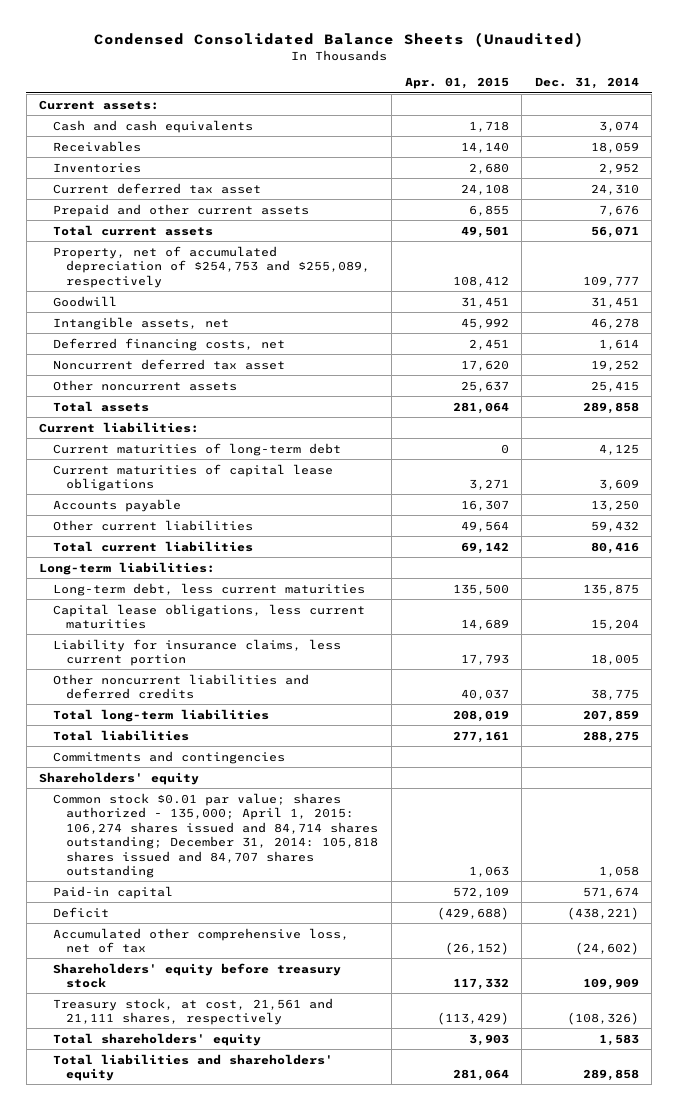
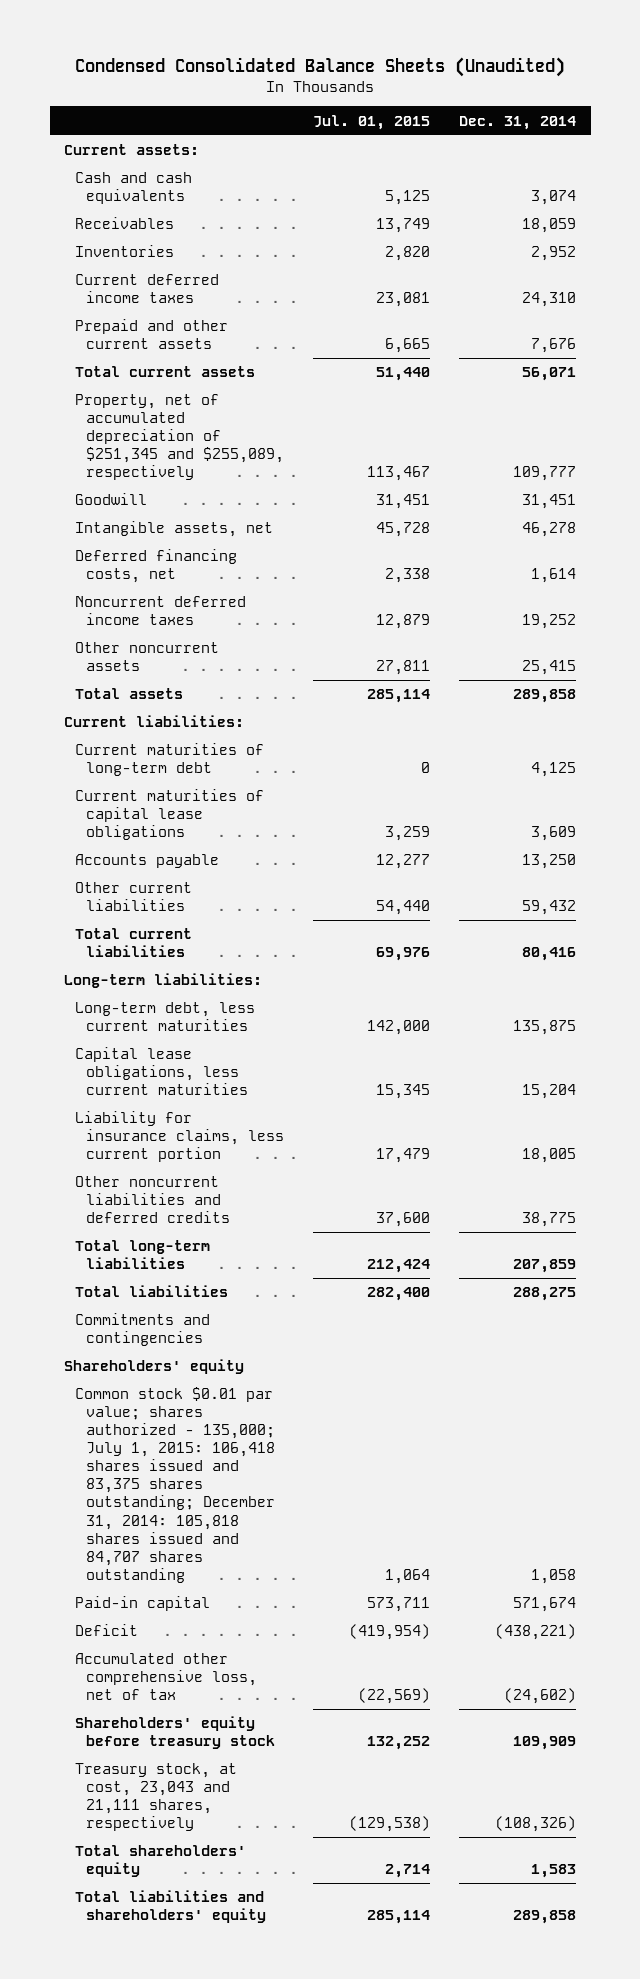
- | Apr. 01, 2015 | Dec. 31, 2014
+ | Jul. 01, 2015 | Dec. 31, 2014
- Current deferred tax asset | 24,108 | 24,310
+ Current deferred income taxes | 23,081 | 24,310
- Property, net of accumulated depreciation of $254,753 and $255,089, respectively | 108,412 | 109,777
+ Property, net of accumulated depreciation of $251,345 and $255,089, respectively | 113,467 | 109,777
- Noncurrent deferred tax asset | 17,620 | 19,252
+ Noncurrent deferred income taxes | 12,879 | 19,252
- Common stock $0.01 par value; shares authorized - 135,000; April 1, 2015: 106,274 shares issued and 84,714 shares outstanding; December 31, 2014: 105,818 shares issued and 84,707 shares outstanding | 1,063 | 1,058
+ Common stock $0.01 par value; shares authorized - 135,000; July 1, 2015: 106,418 shares issued and 83,375 shares outstanding; December 31, 2014: 105,818 shares issued and 84,707 shares outstanding | 1,064 | 1,058
- Treasury stock, at cost, 21,561 and 21,111 shares, respectively | (113,429) | (108,326)
+ Treasury stock, at cost, 23,043 and 21,111 shares, respectively | (129,538) | (108,326)

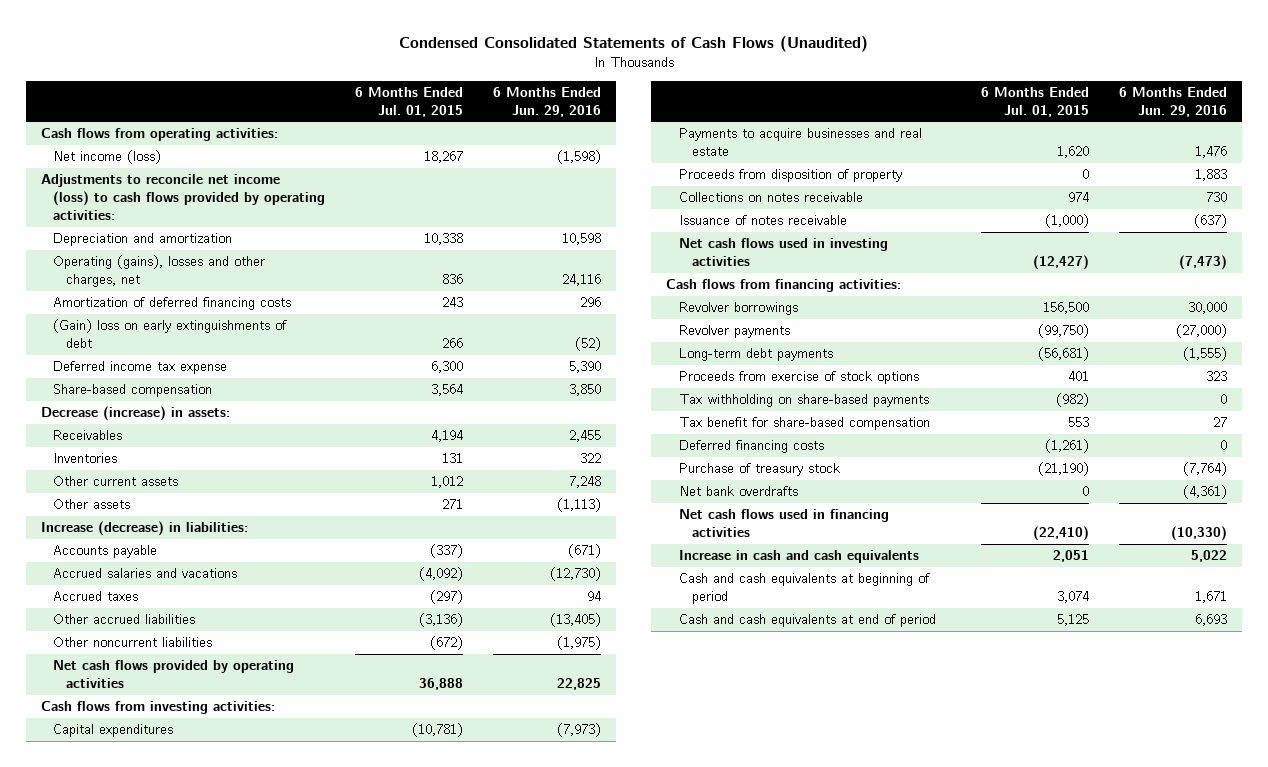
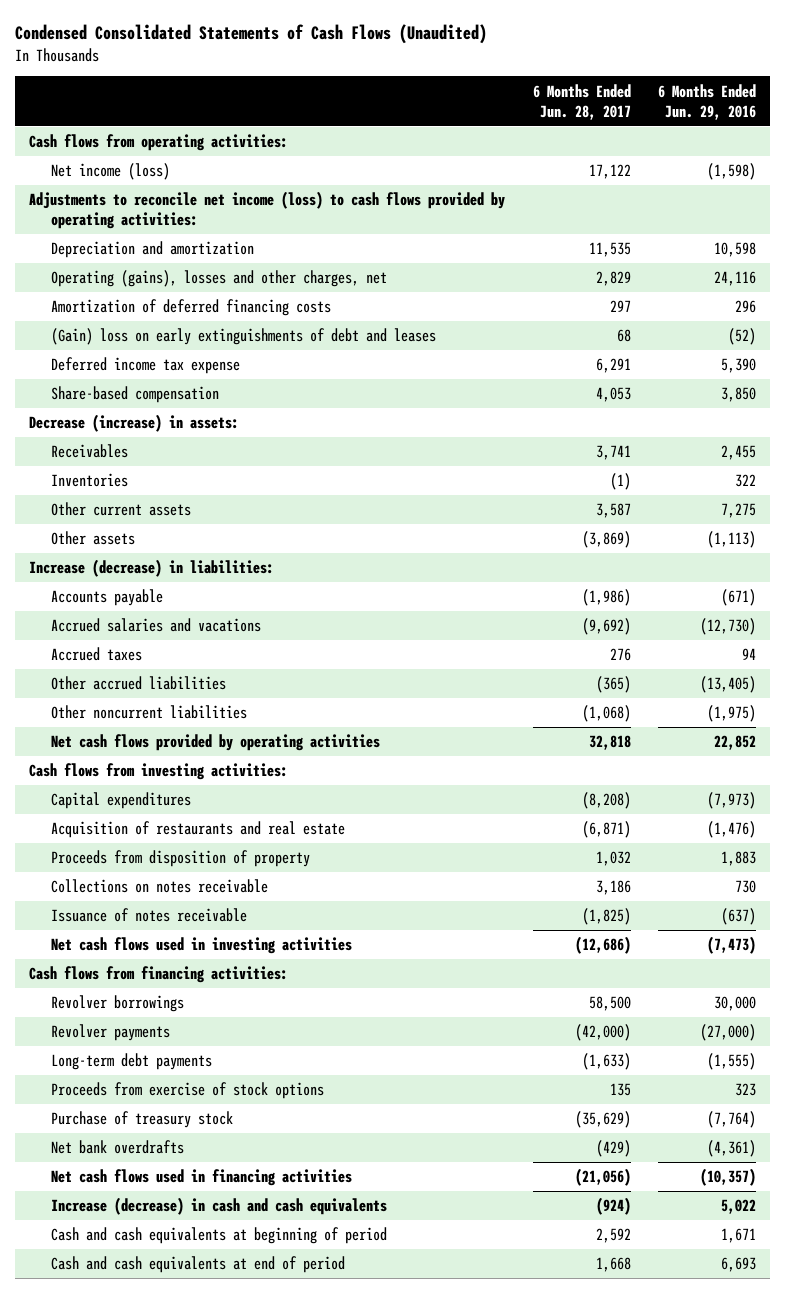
- | 6 Months Ended Jul. 01, 2015 | 6 Months Ended Jun. 29, 2016
+ | 6 Months Ended Jun. 28, 2017 | 6 Months Ended Jun. 29, 2016
- (Gain) loss on early extinguishments of debt | 266 | (52)
+ (Gain) loss on early extinguishments of debt and leases | 68 | (52)
- Other current assets | 1,012 | 7,248
+ Other current assets | 3,587 | 7,275
- Net cash flows provided by operating activities | 36,888 | 22,825
+ Net cash flows provided by operating activities | 32,818 | 22,852
- Payments to acquire businesses and real estate | 1,620 | 1,476
+ Acquisition of restaurants and real estate | (6,871) | (1,476)
- Tax withholding on share-based payments | (982) | 0
- Tax benefit for share-based compensation | 553 | 27
- Deferred financing costs | (1,261) | 0
- Net cash flows used in financing activities | (22,410) | (10,330)
- Increase in cash and cash equivalents | 2,051 | 5,022
+ Net cash flows used in financing activities | (21,056) | (10,357)
+ Increase (decrease) in cash and cash equivalents | (924) | 5,022

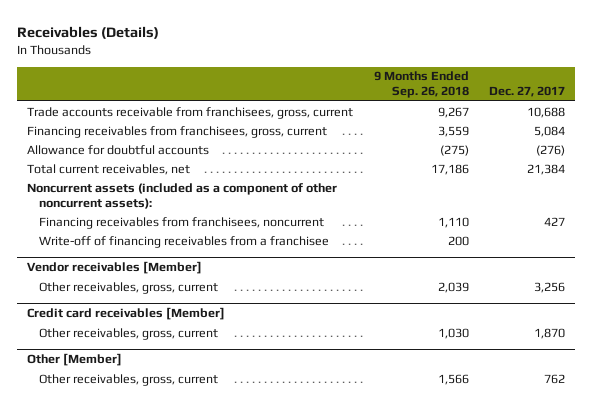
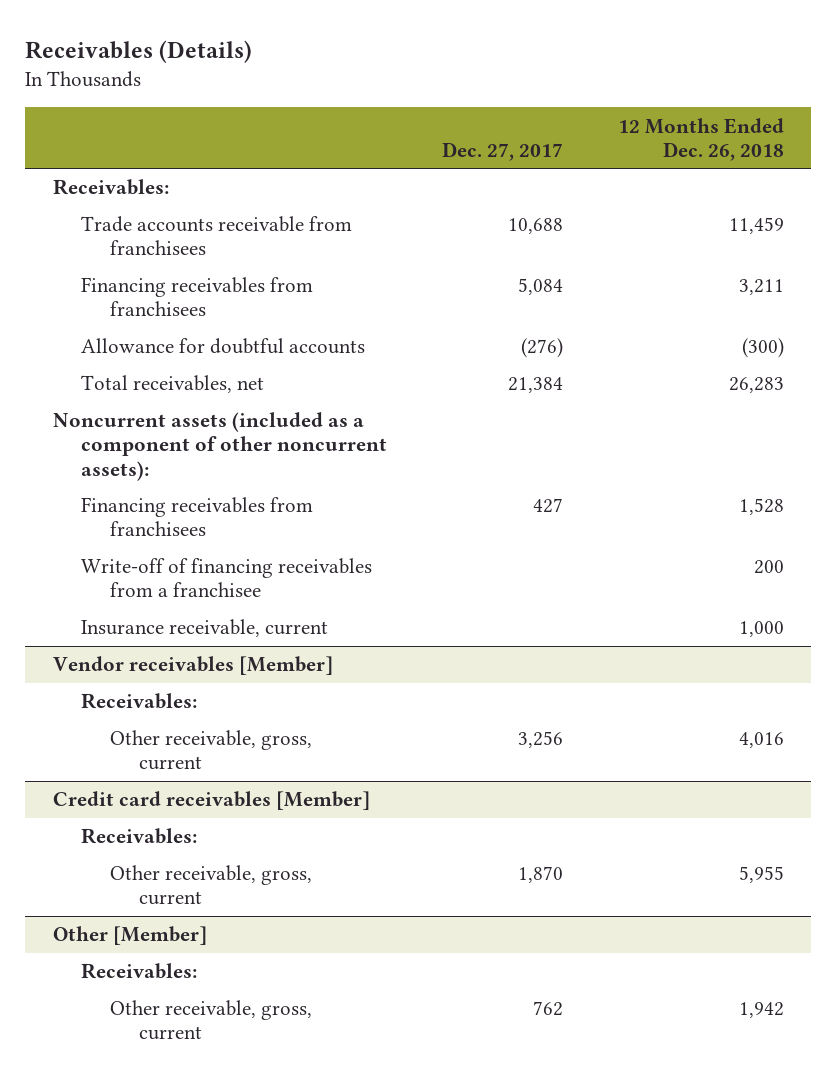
- | 9 Months Ended Sep. 26, 2018 | Dec. 27, 2017
+ | Dec. 27, 2017 | 12 Months Ended Dec. 26, 2018
- Trade accounts receivable from franchisees, gross, current | 9,267 | 10,688
- Financing receivables from franchisees, gross, current | 3,559 | 5,084
+ Receivables:
+ Trade accounts receivable from franchisees | 10,688 | 11,459
+ Financing receivables from franchisees | 5,084 | 3,211
- Total current receivables, net | 17,186 | 21,384
+ Total receivables, net | 21,384 | 26,283
- Financing receivables from franchisees, noncurrent | 1,110 | 427
+ Financing receivables from franchisees | 427 | 1,528
+ Insurance receivable, current | | 1,000
@ Vendor receivables [Member]
- Other receivables, gross, current | 2,039 | 3,256
+ Receivables:
+ Other receivable, gross, current | 3,256 | 4,016
@ Credit card receivables [Member]
- Other receivables, gross, current | 1,030 | 1,870
+ Receivables:
+ Other receivable, gross, current | 1,870 | 5,955
@ Other [Member]
- Other receivables, gross, current | 1,566 | 762
+ Receivables:
+ Other receivable, gross, current | 762 | 1,942

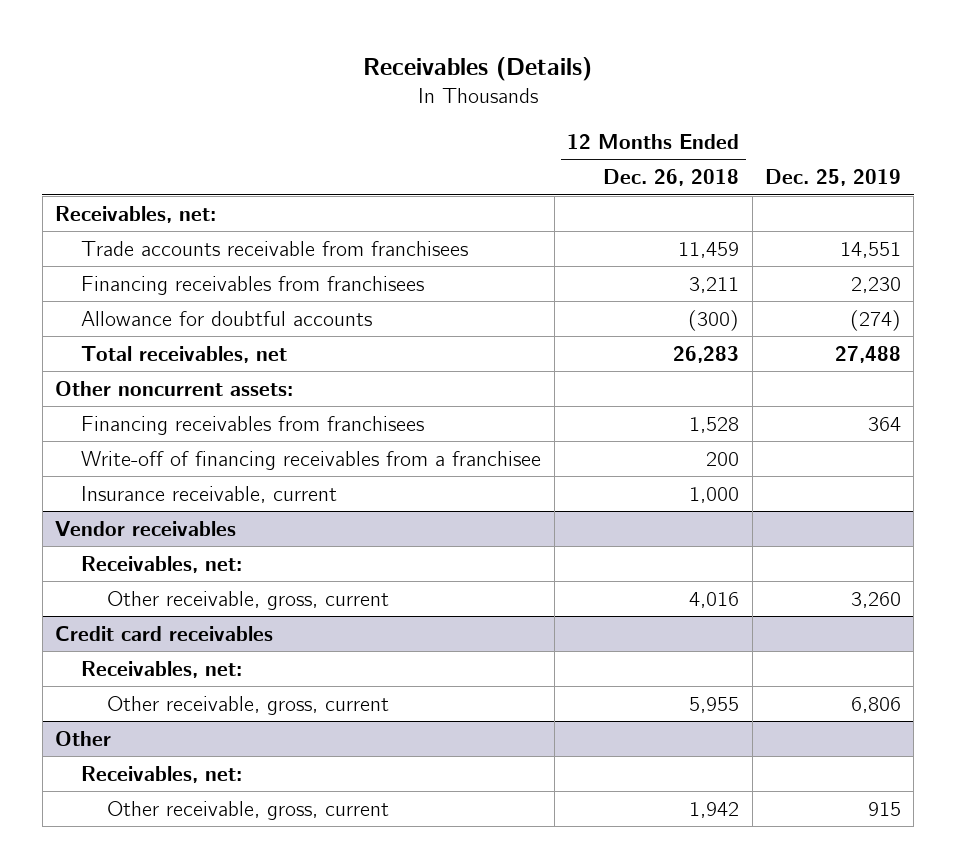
- | Dec. 27, 2017 | 12 Months Ended Dec. 26, 2018
+ | 12 Months Ended Dec. 26, 2018 | Dec. 25, 2019
- Receivables:
+ Receivables, net:
- Noncurrent assets (included as a component of other noncurrent assets):
+ Other noncurrent assets:
- Vendor receivables [Member]
- Receivables:
+ Vendor receivables
+ Receivables, net:
- Credit card receivables [Member]
- Receivables:
+ Credit card receivables
+ Receivables, net:
- Other [Member]
- Receivables:
+ Other
+ Receivables, net:

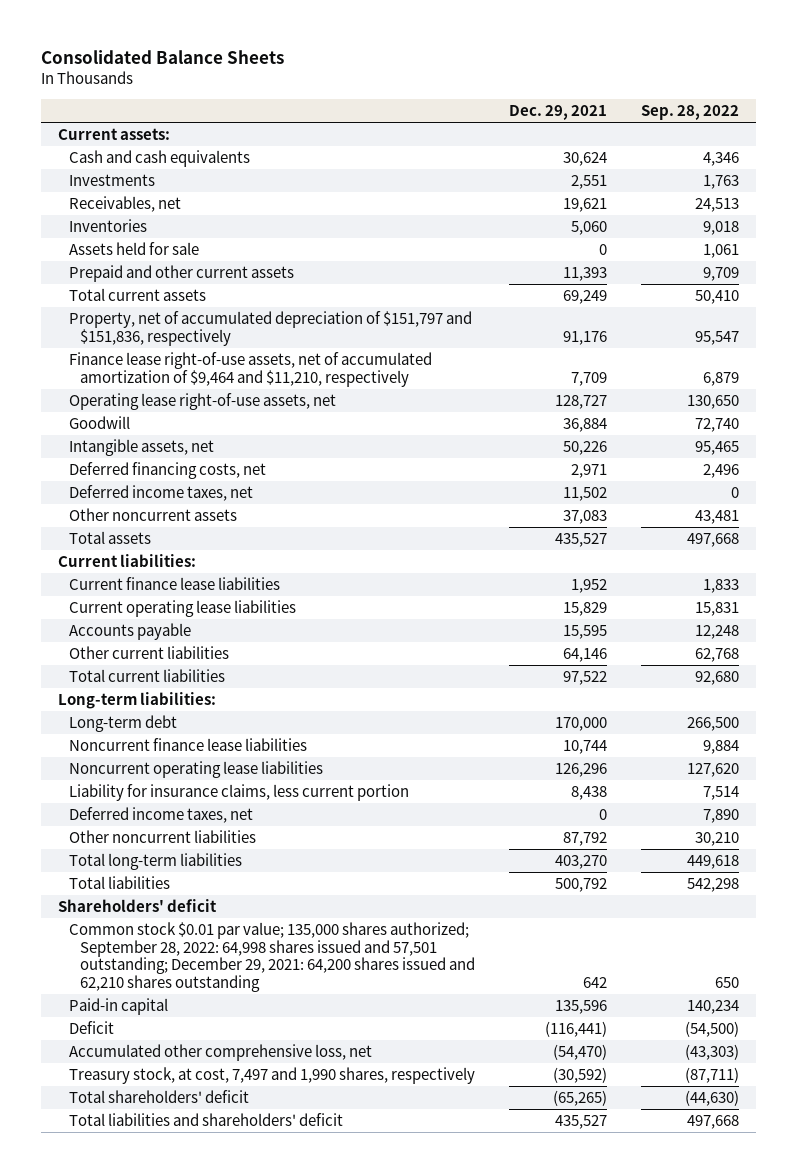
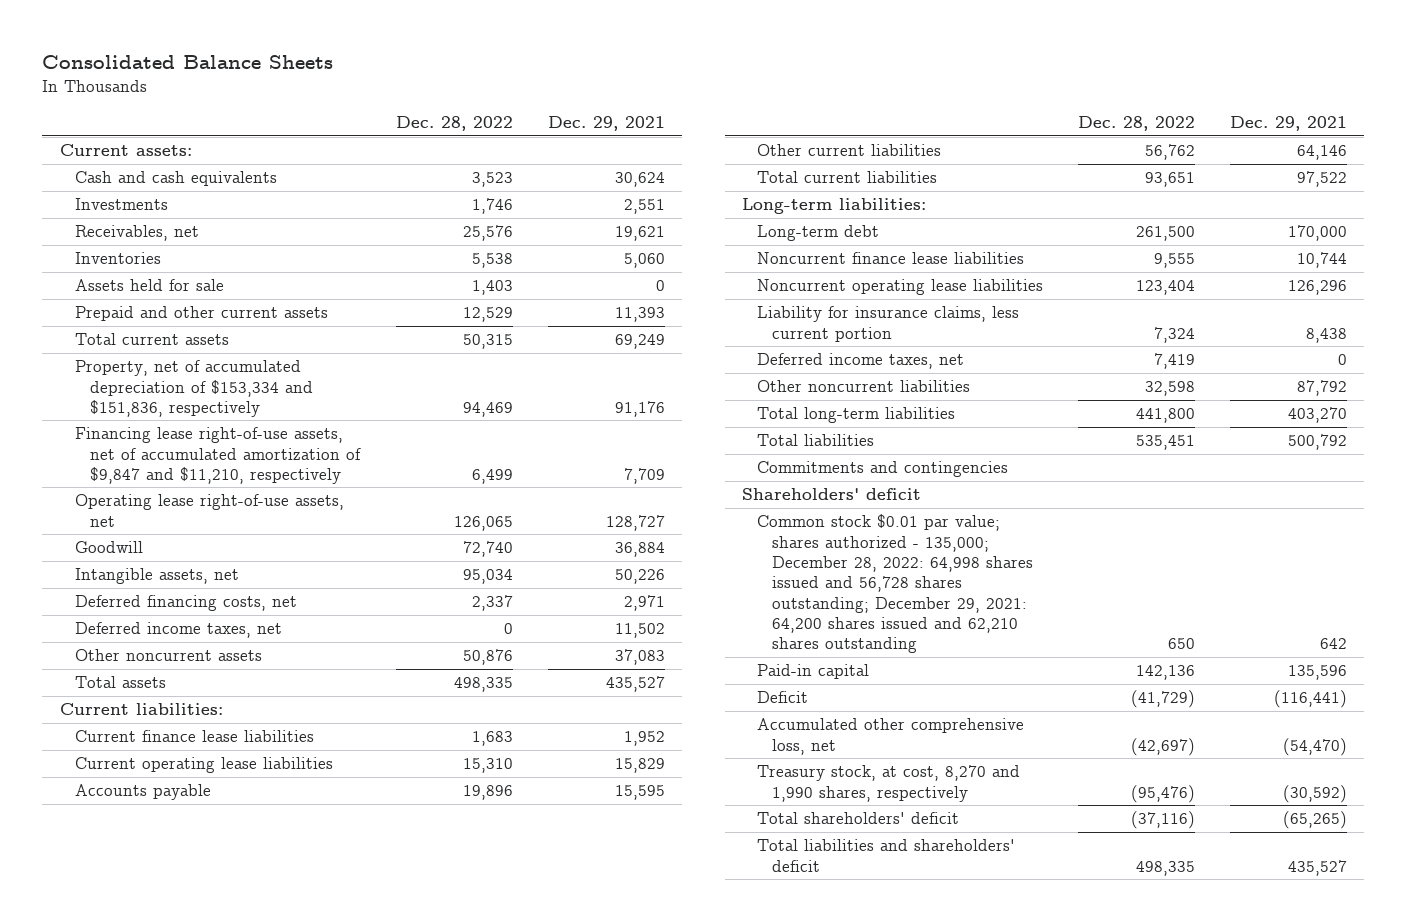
- | Dec. 29, 2021 | Sep. 28, 2022
+ | Dec. 28, 2022 | Dec. 29, 2021
- Property, net of accumulated depreciation of $151,797 and $151,836, respectively | 91,176 | 95,547
- Finance lease right-of-use assets, net of accumulated amortization of $9,464 and $11,210, respectively | 7,709 | 6,879
+ Property, net of accumulated depreciation of $153,334 and $151,836, respectively | 94,469 | 91,176
+ Financing lease right-of-use assets, net of accumulated amortization of $9,847 and $11,210, respectively | 6,499 | 7,709
+ Commitments and contingencies
- Common stock $0.01 par value; 135,000 shares authorized; September 28, 2022: 64,998 shares issued and 57,501 outstanding; December 29, 2021: 64,200 shares issued and 62,210 shares outstanding | 642 | 650
+ Common stock $0.01 par value; shares authorized - 135,000; December 28, 2022: 64,998 shares issued and 56,728 shares outstanding; December 29, 2021: 64,200 shares issued and 62,210 shares outstanding | 650 | 642
- Treasury stock, at cost, 7,497 and 1,990 shares, respectively | (30,592) | (87,711)
+ Treasury stock, at cost, 8,270 and 1,990 shares, respectively | (95,476) | (30,592)

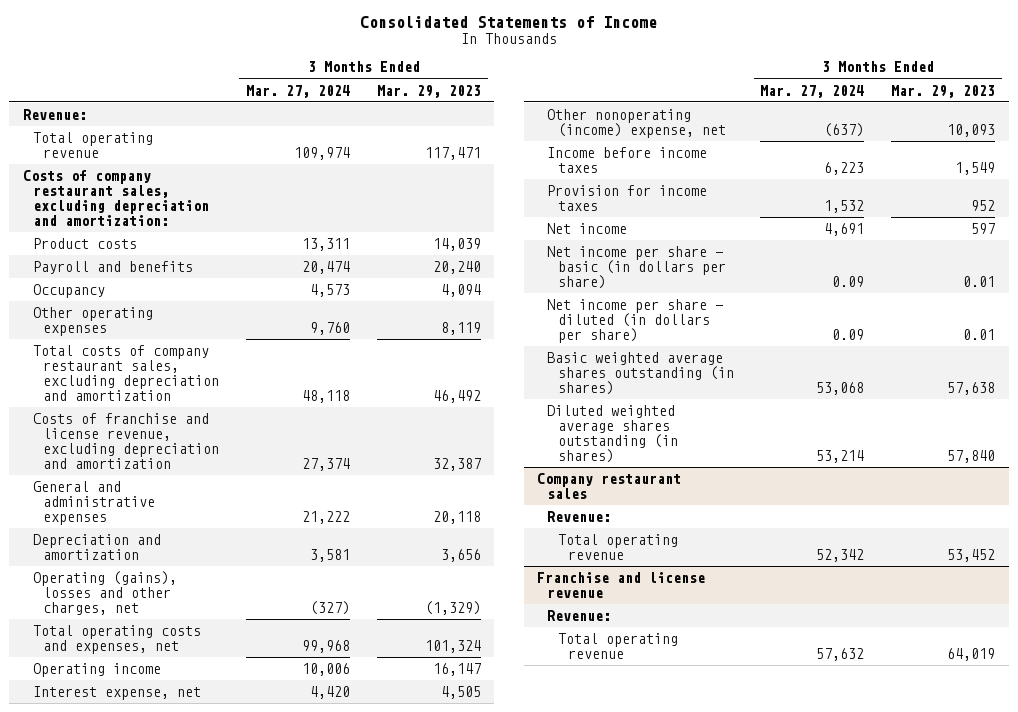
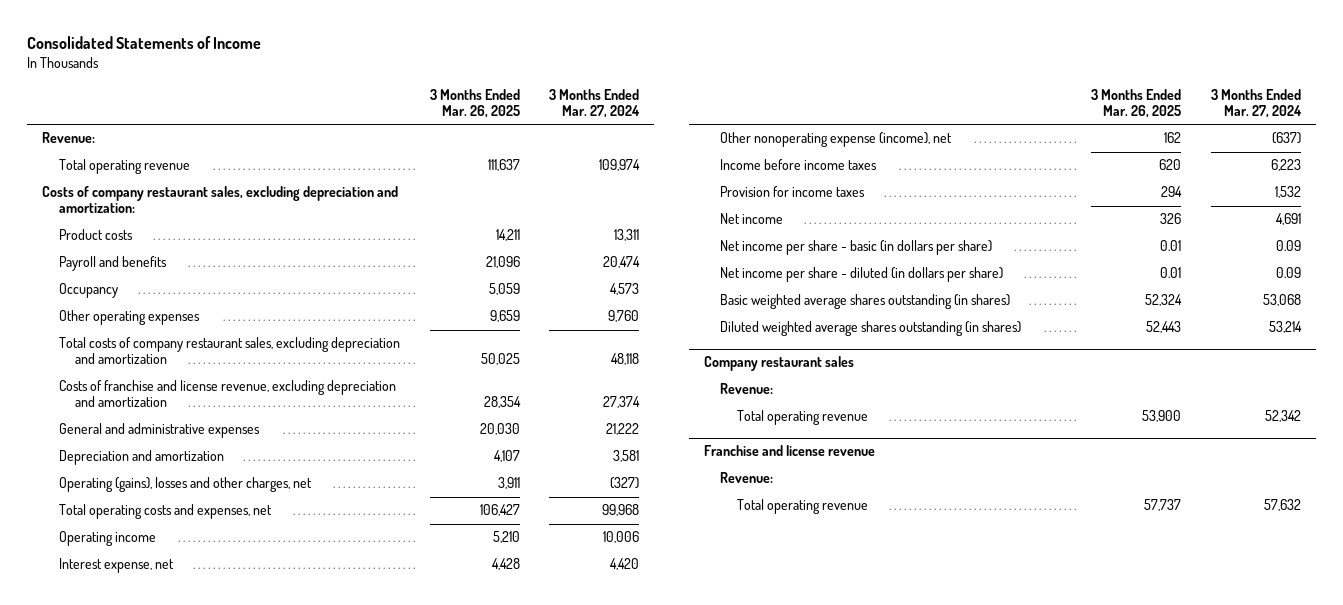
- | 3 Months Ended Mar. 27, 2024 | 3 Months Ended Mar. 29, 2023
+ | 3 Months Ended Mar. 26, 2025 | 3 Months Ended Mar. 27, 2024
- Other nonoperating (income) expense, net | (637) | 10,093
+ Other nonoperating expense (income), net | 162 | (637)

